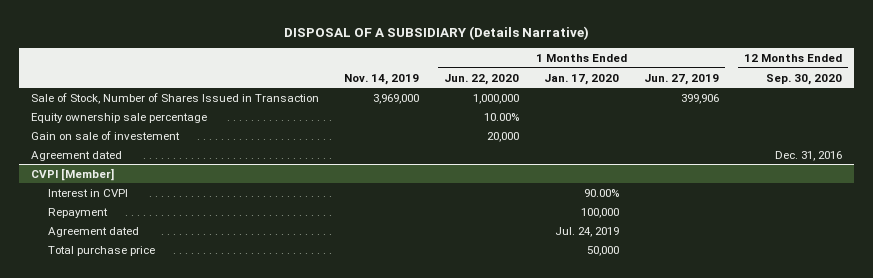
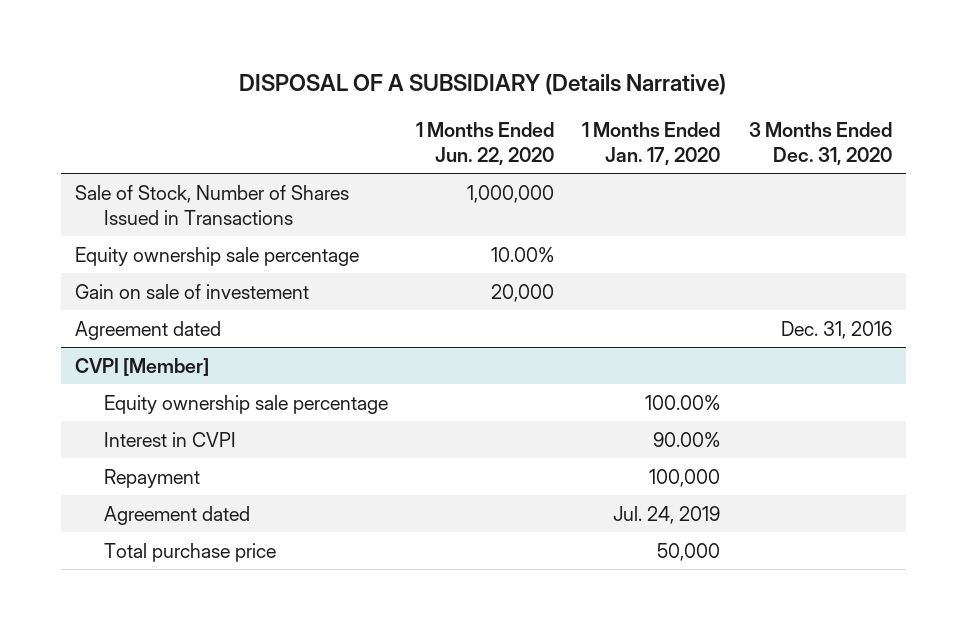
- | Nov. 14, 2019 | 1 Months Ended Jun. 22, 2020 | 1 Months Ended Jan. 17, 2020 | 1 Months Ended Jun. 27, 2019 | 12 Months Ended Sep. 30, 2020
+ | 1 Months Ended Jun. 22, 2020 | 1 Months Ended Jan. 17, 2020 | 3 Months Ended Dec. 31, 2020
- Sale of Stock, Number of Shares Issued in Transaction | 3,969,000 | 1,000,000 | | 399,906 |
+ Sale of Stock, Number of Shares Issued in Transactions | 1,000,000 | |
@ CVPI [Member]
+ Equity ownership sale percentage | | 100.00% |

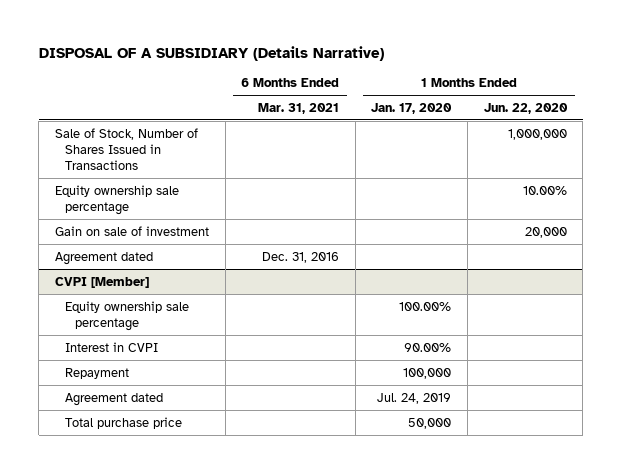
- | 1 Months Ended Jun. 22, 2020 | 1 Months Ended Jan. 17, 2020 | 3 Months Ended Dec. 31, 2020
+ | 6 Months Ended Mar. 31, 2021 | 1 Months Ended Jan. 17, 2020 | 1 Months Ended Jun. 22, 2020
- Gain on sale of investement | 20,000 | |
+ Gain on sale of investment | | | 20,000

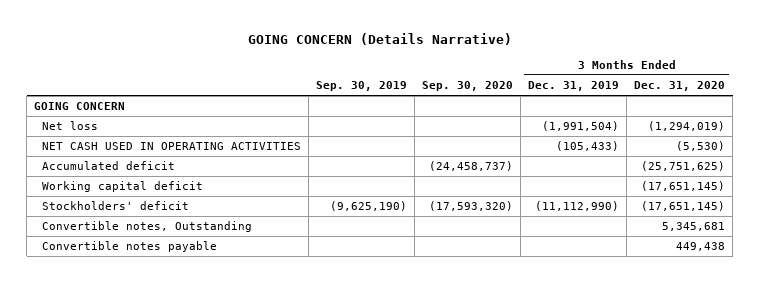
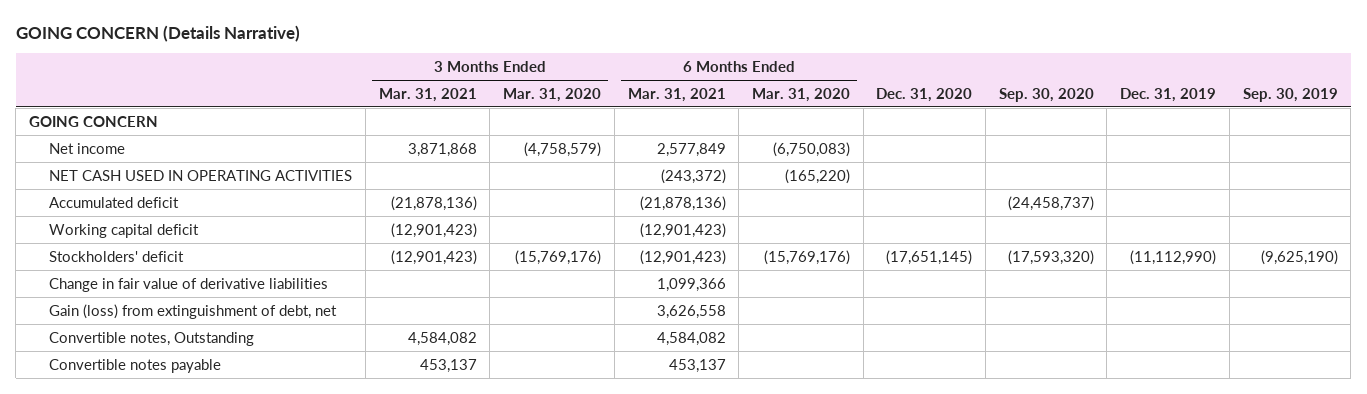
- | Sep. 30, 2019 | Sep. 30, 2020 | 3 Months Ended Dec. 31, 2019 | 3 Months Ended Dec. 31, 2020
+ | 3 Months Ended Mar. 31, 2021 | 3 Months Ended Mar. 31, 2020 | 6 Months Ended Mar. 31, 2021 | 6 Months Ended Mar. 31, 2020 | Dec. 31, 2020 | Sep. 30, 2020 | Dec. 31, 2019 | Sep. 30, 2019
- Net loss | | | (1,991,504) | (1,294,019)
+ Net income | 3,871,868 | (4,758,579) | 2,577,849 | (6,750,083) | | | |
+ Change in fair value of derivative liabilities | | | 1,099,366 | | | | |
+ Gain (loss) from extinguishment of debt, net | | | 3,626,558 | | | | |

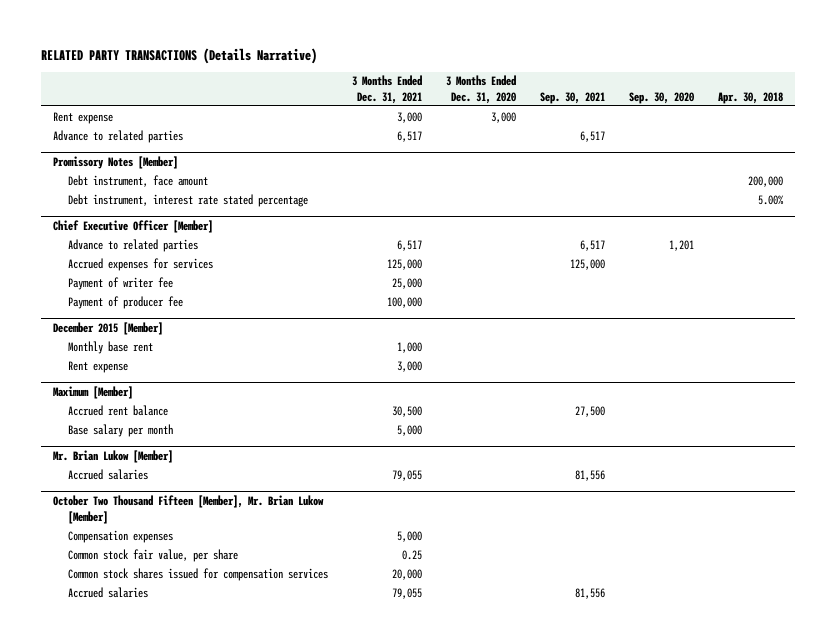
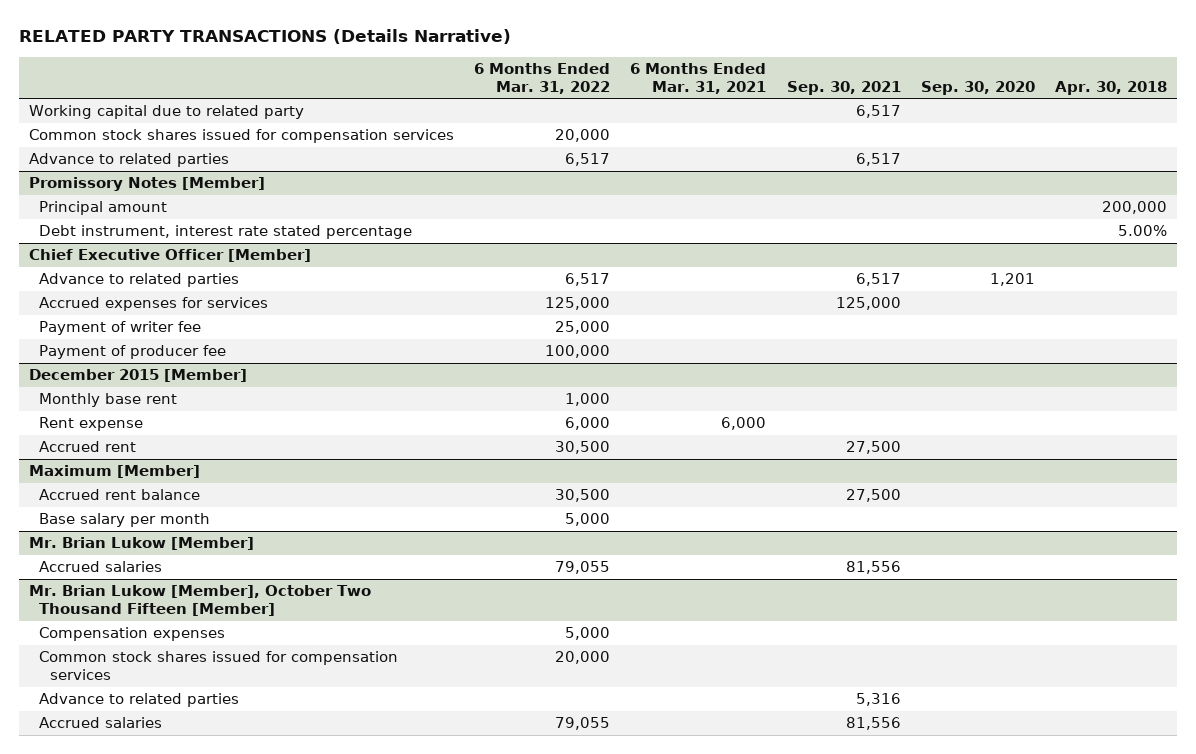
- | 3 Months Ended Dec. 31, 2021 | 3 Months Ended Dec. 31, 2020 | Sep. 30, 2021 | Sep. 30, 2020 | Apr. 30, 2018
+ | 6 Months Ended Mar. 31, 2022 | 6 Months Ended Mar. 31, 2021 | Sep. 30, 2021 | Sep. 30, 2020 | Apr. 30, 2018
- Rent expense | 3,000 | 3,000 | | |
+ Working capital due to related party | | | 6,517 | |
+ Common stock shares issued for compensation services | 20,000 | | | |
@ Promissory Notes [Member]
- Debt instrument, face amount | | | | | 200,000
+ Principal amount | | | | | 200,000
@ December 2015 [Member]
+ Accrued rent | 30,500 | | 27,500 | |
- October Two Thousand Fifteen [Member], Mr. Brian Lukow [Member]
+ Mr. Brian Lukow [Member], October Two Thousand Fifteen [Member]
- Common stock fair value, per share | 0.25 | | | |
+ Advance to related parties | | | 5,316 | |

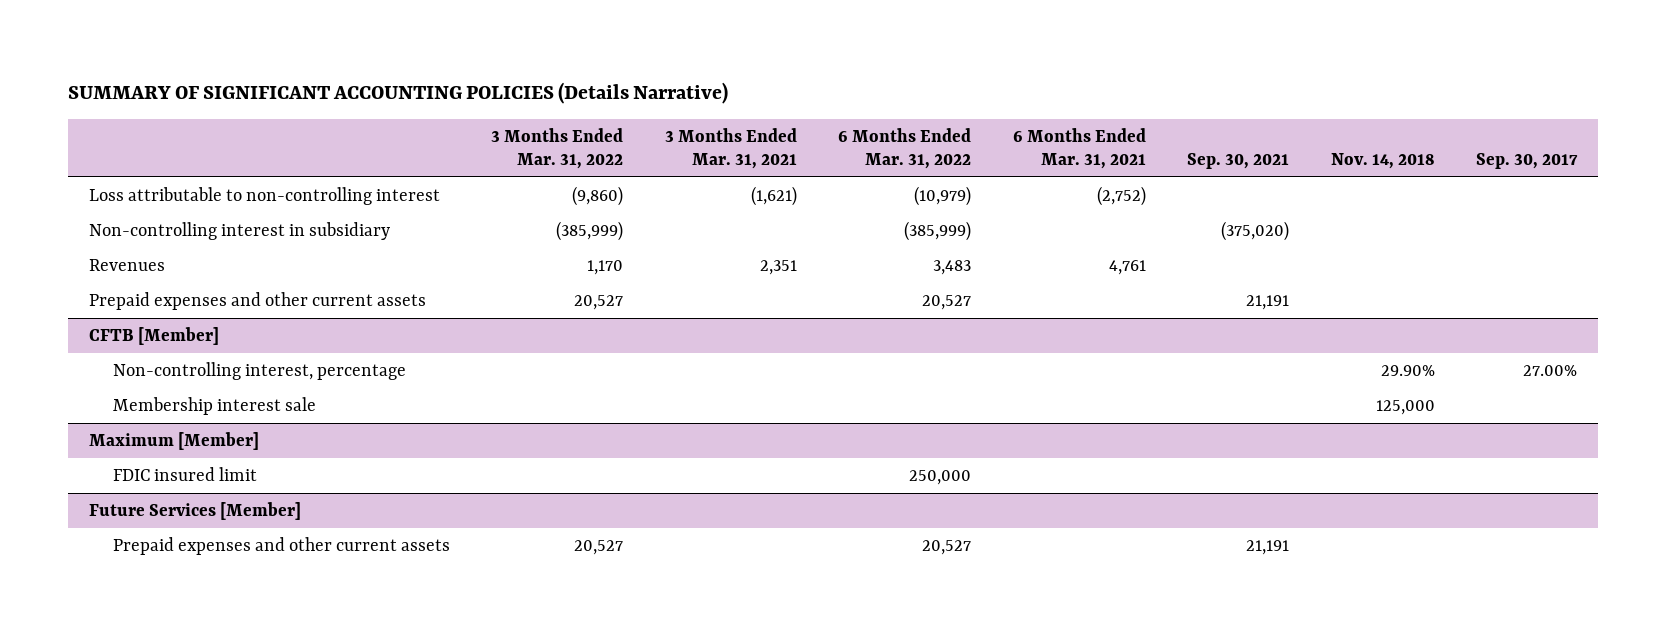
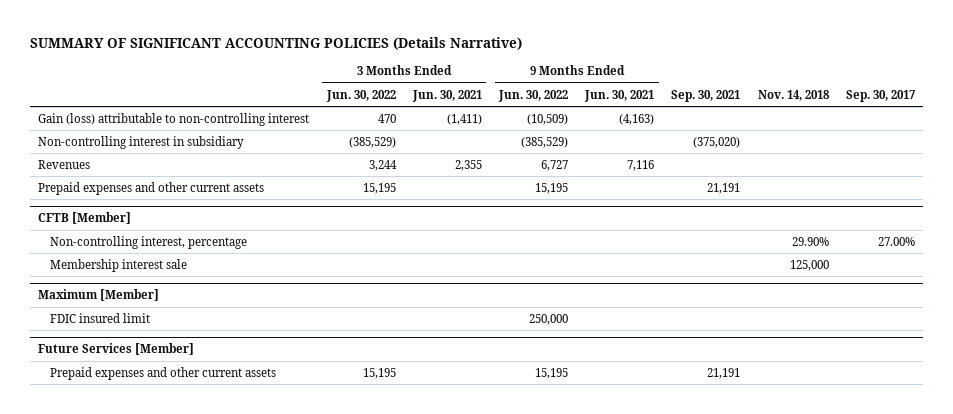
- | 3 Months Ended Mar. 31, 2022 | 3 Months Ended Mar. 31, 2021 | 6 Months Ended Mar. 31, 2022 | 6 Months Ended Mar. 31, 2021 | Sep. 30, 2021 | Nov. 14, 2018 | Sep. 30, 2017
+ | 3 Months Ended Jun. 30, 2022 | 3 Months Ended Jun. 30, 2021 | 9 Months Ended Jun. 30, 2022 | 9 Months Ended Jun. 30, 2021 | Sep. 30, 2021 | Nov. 14, 2018 | Sep. 30, 2017
- Loss attributable to non-controlling interest | (9,860) | (1,621) | (10,979) | (2,752) | | |
+ Gain (loss) attributable to non-controlling interest | 470 | (1,411) | (10,509) | (4,163) | | |

